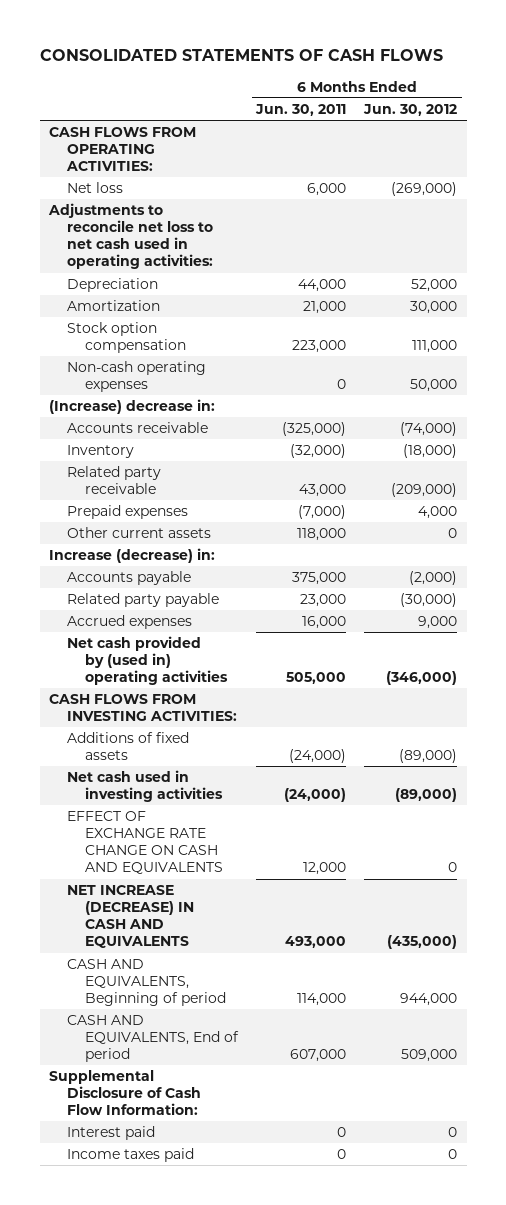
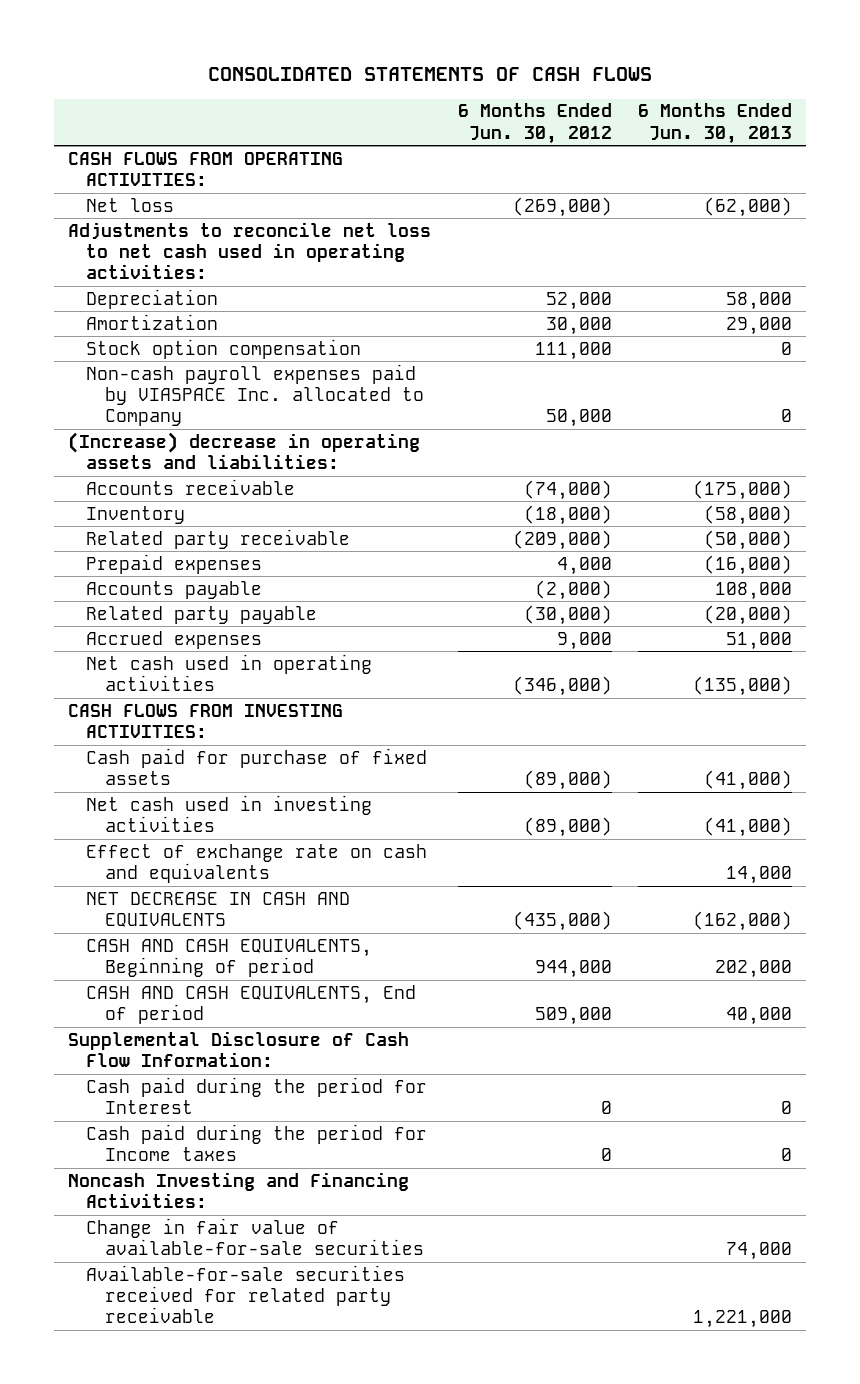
- | 6 Months Ended Jun. 30, 2011 | 6 Months Ended Jun. 30, 2012
+ | 6 Months Ended Jun. 30, 2012 | 6 Months Ended Jun. 30, 2013
- Non-cash operating expenses | 0 | 50,000
- (Increase) decrease in:
+ Non-cash payroll expenses paid by VIASPACE Inc. allocated to Company | 50,000 | 0
+ (Increase) decrease in operating assets and liabilities:
- Other current assets | 118,000 | 0
- Increase (decrease) in:
- Net cash provided by (used in) operating activities | 505,000 | (346,000)
+ Net cash used in operating activities | (346,000) | (135,000)
- Additions of fixed assets | (24,000) | (89,000)
+ Cash paid for purchase of fixed assets | (89,000) | (41,000)
- EFFECT OF EXCHANGE RATE CHANGE ON CASH AND EQUIVALENTS | 12,000 | 0
- NET INCREASE (DECREASE) IN CASH AND EQUIVALENTS | 493,000 | (435,000)
- CASH AND EQUIVALENTS, Beginning of period | 114,000 | 944,000
- CASH AND EQUIVALENTS, End of period | 607,000 | 509,000
+ Effect of exchange rate on cash and equivalents | | 14,000
+ NET DECREASE IN CASH AND EQUIVALENTS | (435,000) | (162,000)
+ CASH AND CASH EQUIVALENTS, Beginning of period | 944,000 | 202,000
+ CASH AND CASH EQUIVALENTS, End of period | 509,000 | 40,000
- Interest paid | 0 | 0
- Income taxes paid | 0 | 0
+ Cash paid during the period for Interest | 0 | 0
+ Cash paid during the period for Income taxes | 0 | 0
+ Noncash Investing and Financing Activities:
+ Change in fair value of available-for-sale securities | | 74,000
+ Available-for-sale securities received for related party receivable | | 1,221,000

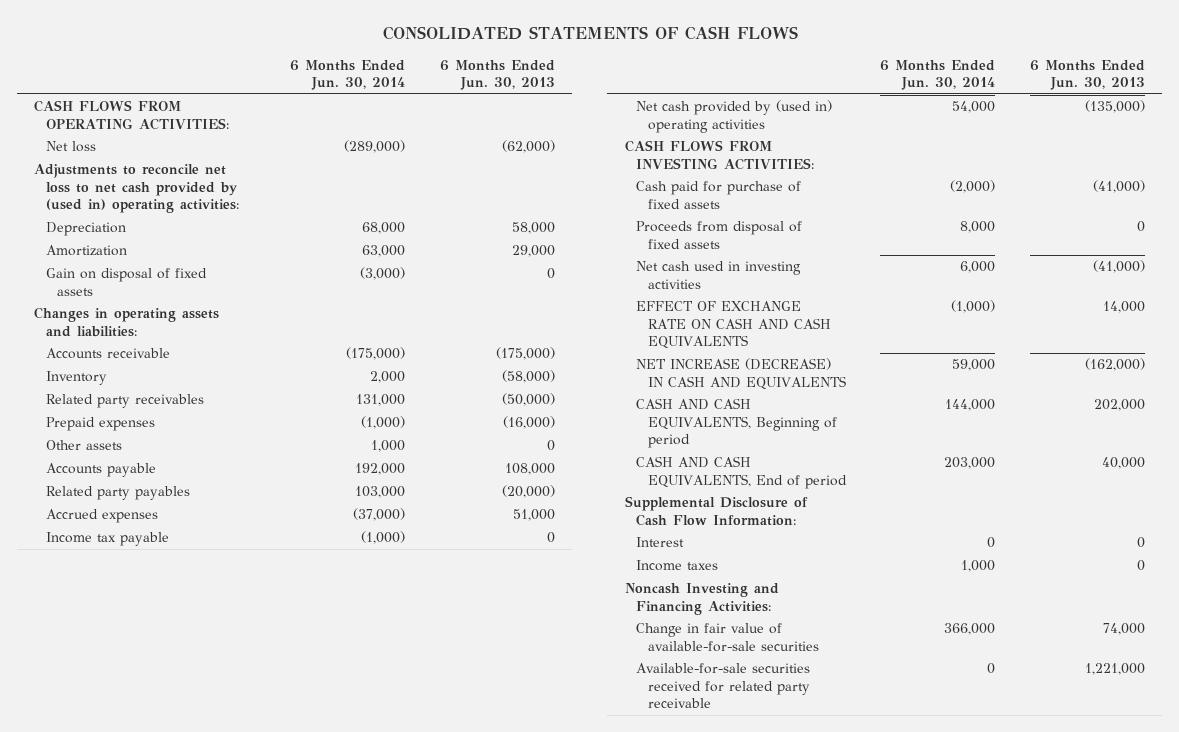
- | 6 Months Ended Jun. 30, 2012 | 6 Months Ended Jun. 30, 2013
+ | 6 Months Ended Jun. 30, 2014 | 6 Months Ended Jun. 30, 2013
- Adjustments to reconcile net loss to net cash used in operating activities:
+ Adjustments to reconcile net loss to net cash provided by (used in) operating activities:
- Stock option compensation | 111,000 | 0
- Non-cash payroll expenses paid by VIASPACE Inc. allocated to Company | 50,000 | 0
- (Increase) decrease in operating assets and liabilities:
+ Gain on disposal of fixed assets | (3,000) | 0
+ Changes in operating assets and liabilities:
- Related party receivable | (209,000) | (50,000)
+ Related party receivables | 131,000 | (50,000)
+ Other assets | 1,000 | 0
- Related party payable | (30,000) | (20,000)
+ Related party payables | 103,000 | (20,000)
- Net cash used in operating activities | (346,000) | (135,000)
+ Income tax payable | (1,000) | 0
+ Net cash provided by (used in) operating activities | 54,000 | (135,000)
+ Proceeds from disposal of fixed assets | 8,000 | 0
- Effect of exchange rate on cash and equivalents | | 14,000
- NET DECREASE IN CASH AND EQUIVALENTS | (435,000) | (162,000)
+ EFFECT OF EXCHANGE RATE ON CASH AND CASH EQUIVALENTS | (1,000) | 14,000
+ NET INCREASE (DECREASE) IN CASH AND EQUIVALENTS | 59,000 | (162,000)
- Cash paid during the period for Interest | 0 | 0
- Cash paid during the period for Income taxes | 0 | 0
+ Interest | 0 | 0
+ Income taxes | 1,000 | 0

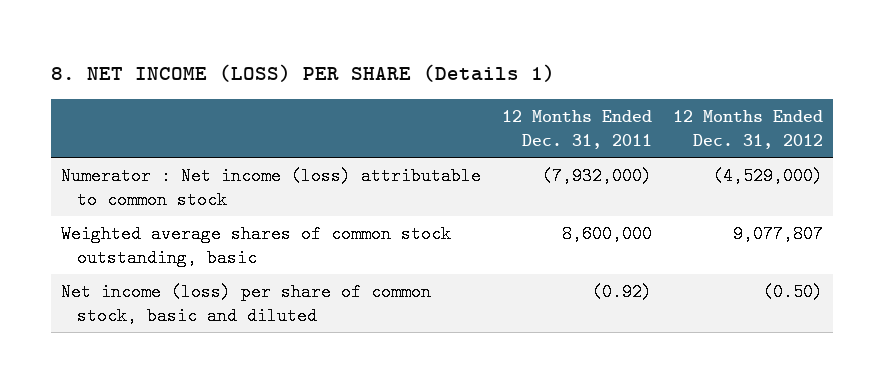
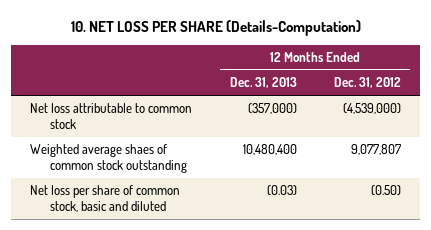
- 8. NET INCOME (LOSS) PER SHARE (Details 1)
+ 10. NET LOSS PER SHARE (Details-Computation)
- | 12 Months Ended Dec. 31, 2011 | 12 Months Ended Dec. 31, 2012
+ | 12 Months Ended Dec. 31, 2013 | 12 Months Ended Dec. 31, 2012
- Numerator : Net income (loss) attributable to common stock | (7,932,000) | (4,529,000)
- Weighted average shares of common stock outstanding, basic | 8,600,000 | 9,077,807
- Net income (loss) per share of common stock, basic and diluted | (0.92) | (0.50)
+ Net loss attributable to common stock | (357,000) | (4,539,000)
+ Weighted average shaes of common stock outstanding | 10,480,400 | 9,077,807
+ Net loss per share of common stock, basic and diluted | (0.03) | (0.50)

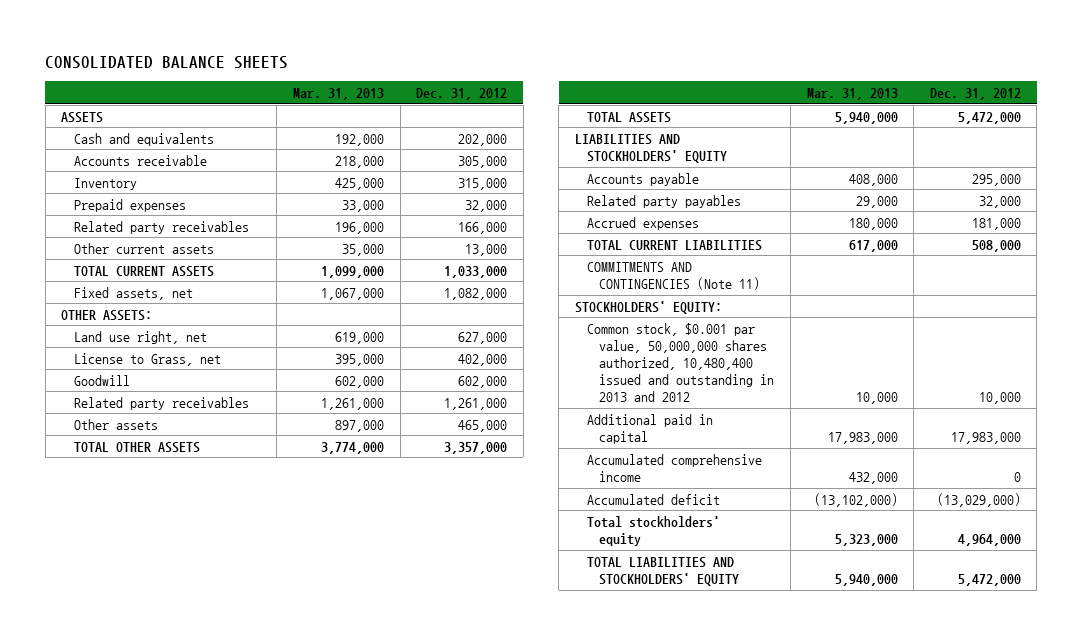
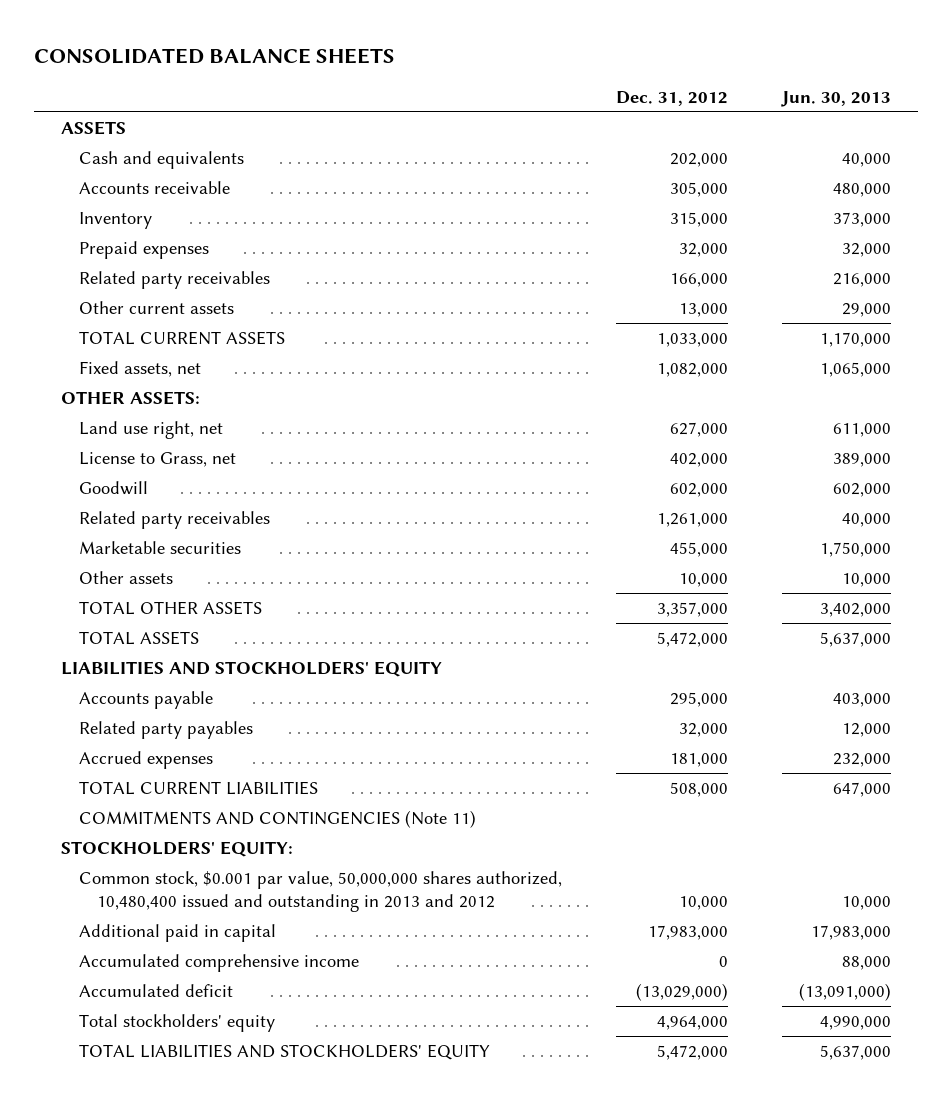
- | Mar. 31, 2013 | Dec. 31, 2012
+ | Dec. 31, 2012 | Jun. 30, 2013
- Other assets | 897,000 | 465,000
+ Marketable securities | 455,000 | 1,750,000
+ Other assets | 10,000 | 10,000

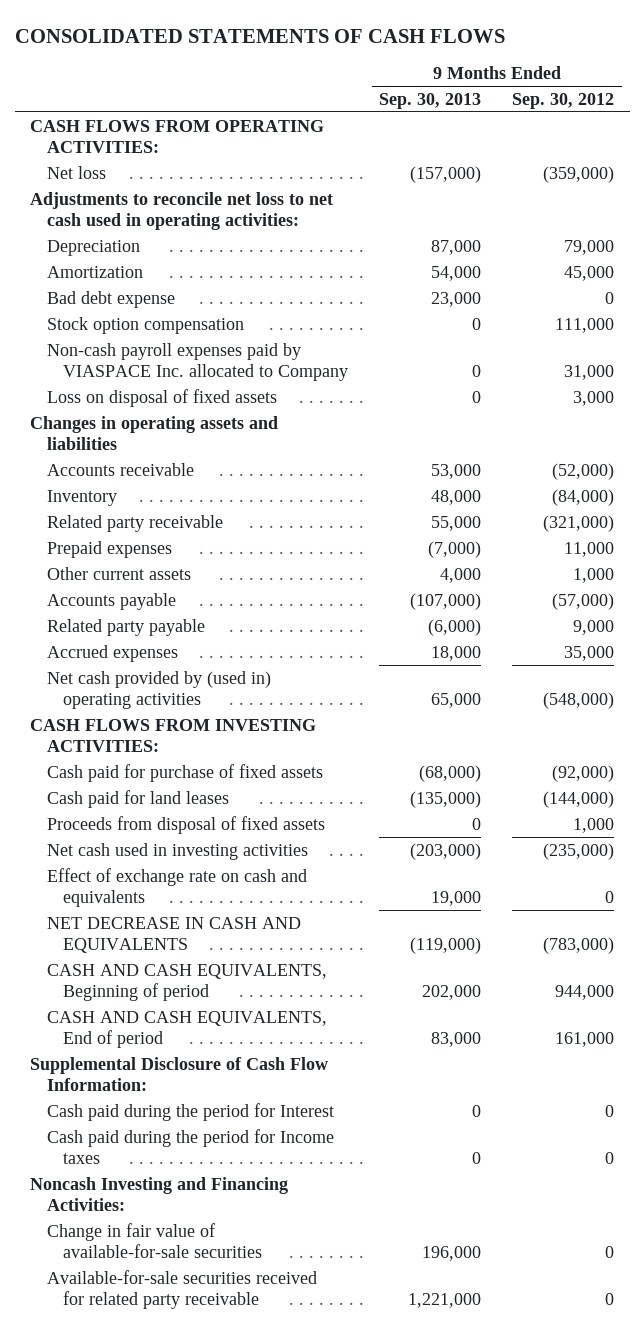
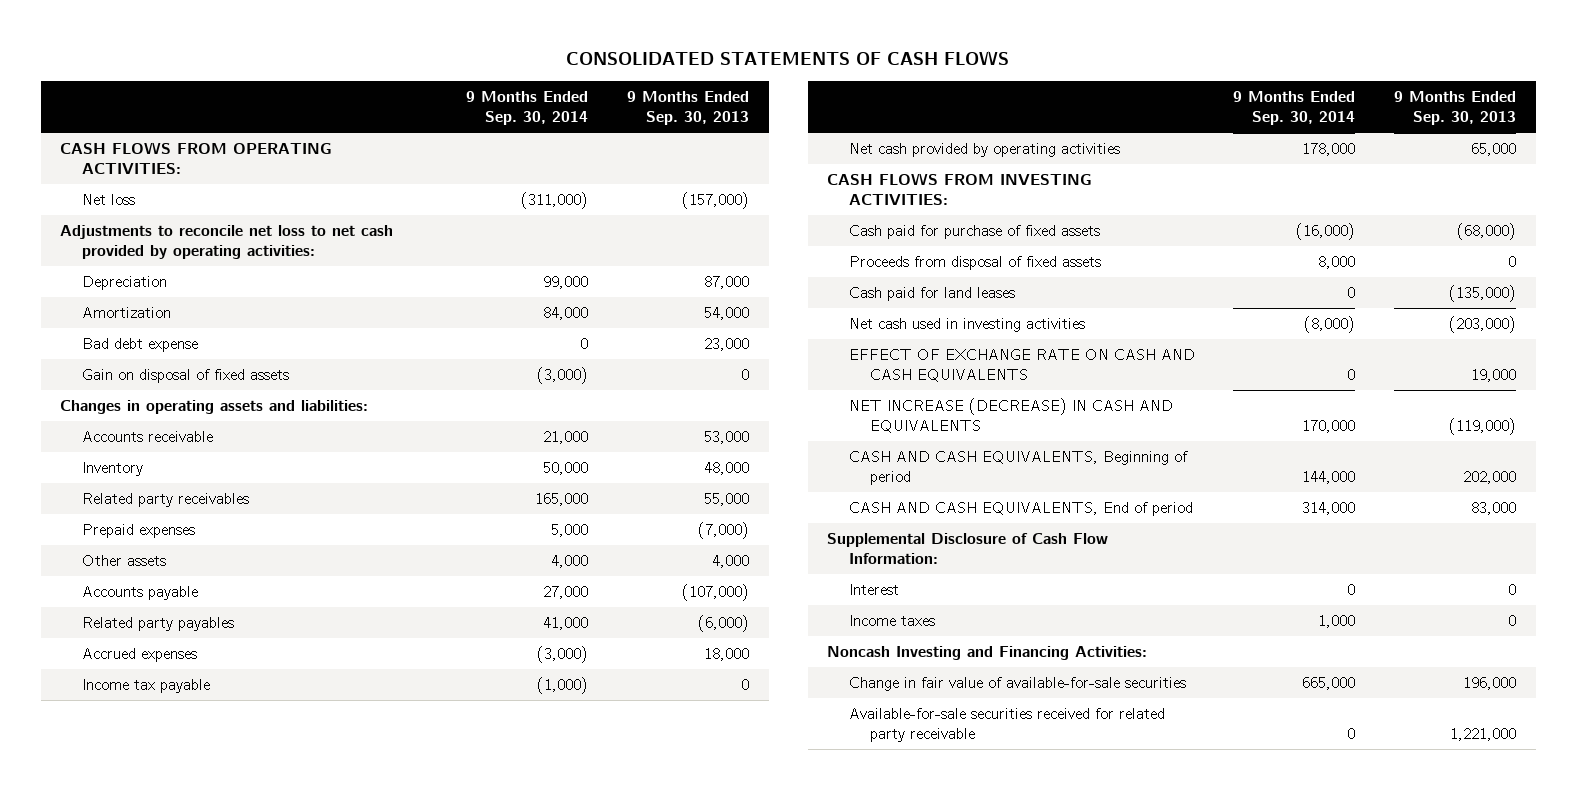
- | 9 Months Ended Sep. 30, 2013 | 9 Months Ended Sep. 30, 2012
+ | 9 Months Ended Sep. 30, 2014 | 9 Months Ended Sep. 30, 2013
- Adjustments to reconcile net loss to net cash used in operating activities:
+ Adjustments to reconcile net loss to net cash provided by operating activities:
- Stock option compensation | 0 | 111,000
- Non-cash payroll expenses paid by VIASPACE Inc. allocated to Company | 0 | 31,000
- Loss on disposal of fixed assets | 0 | 3,000
- Changes in operating assets and liabilities
+ Gain on disposal of fixed assets | (3,000) | 0
+ Changes in operating assets and liabilities:
- Related party receivable | 55,000 | (321,000)
+ Related party receivables | 165,000 | 55,000
- Other current assets | 4,000 | 1,000
+ Other assets | 4,000 | 4,000
- Related party payable | (6,000) | 9,000
+ Related party payables | 41,000 | (6,000)
- Net cash provided by (used in) operating activities | 65,000 | (548,000)
+ Income tax payable | (1,000) | 0
+ Net cash provided by operating activities | 178,000 | 65,000
moved down: Cash paid for land leases | 0 | (135,000)
- Effect of exchange rate on cash and equivalents | 19,000 | 0
- NET DECREASE IN CASH AND EQUIVALENTS | (119,000) | (783,000)
+ EFFECT OF EXCHANGE RATE ON CASH AND CASH EQUIVALENTS | 0 | 19,000
+ NET INCREASE (DECREASE) IN CASH AND EQUIVALENTS | 170,000 | (119,000)
- Cash paid during the period for Interest | 0 | 0
- Cash paid during the period for Income taxes | 0 | 0
+ Interest | 0 | 0
+ Income taxes | 1,000 | 0

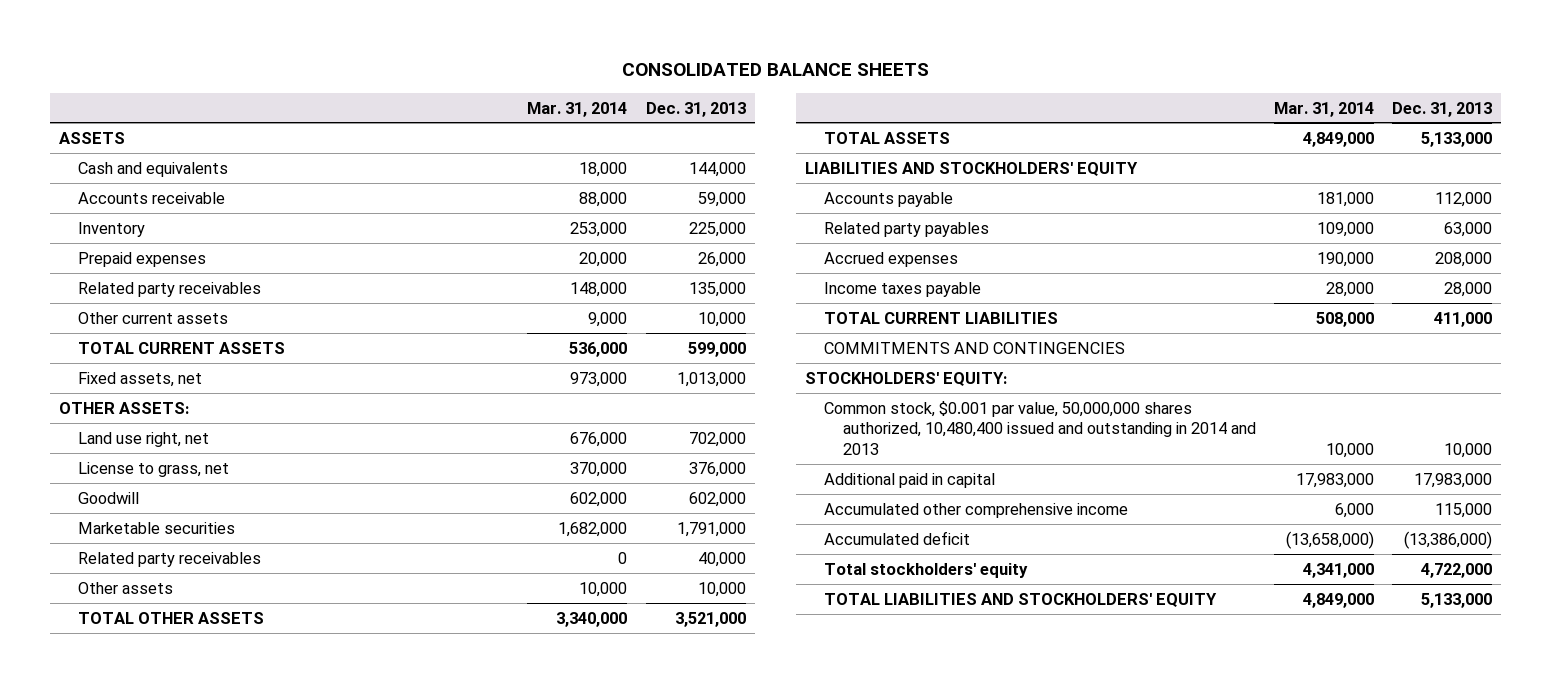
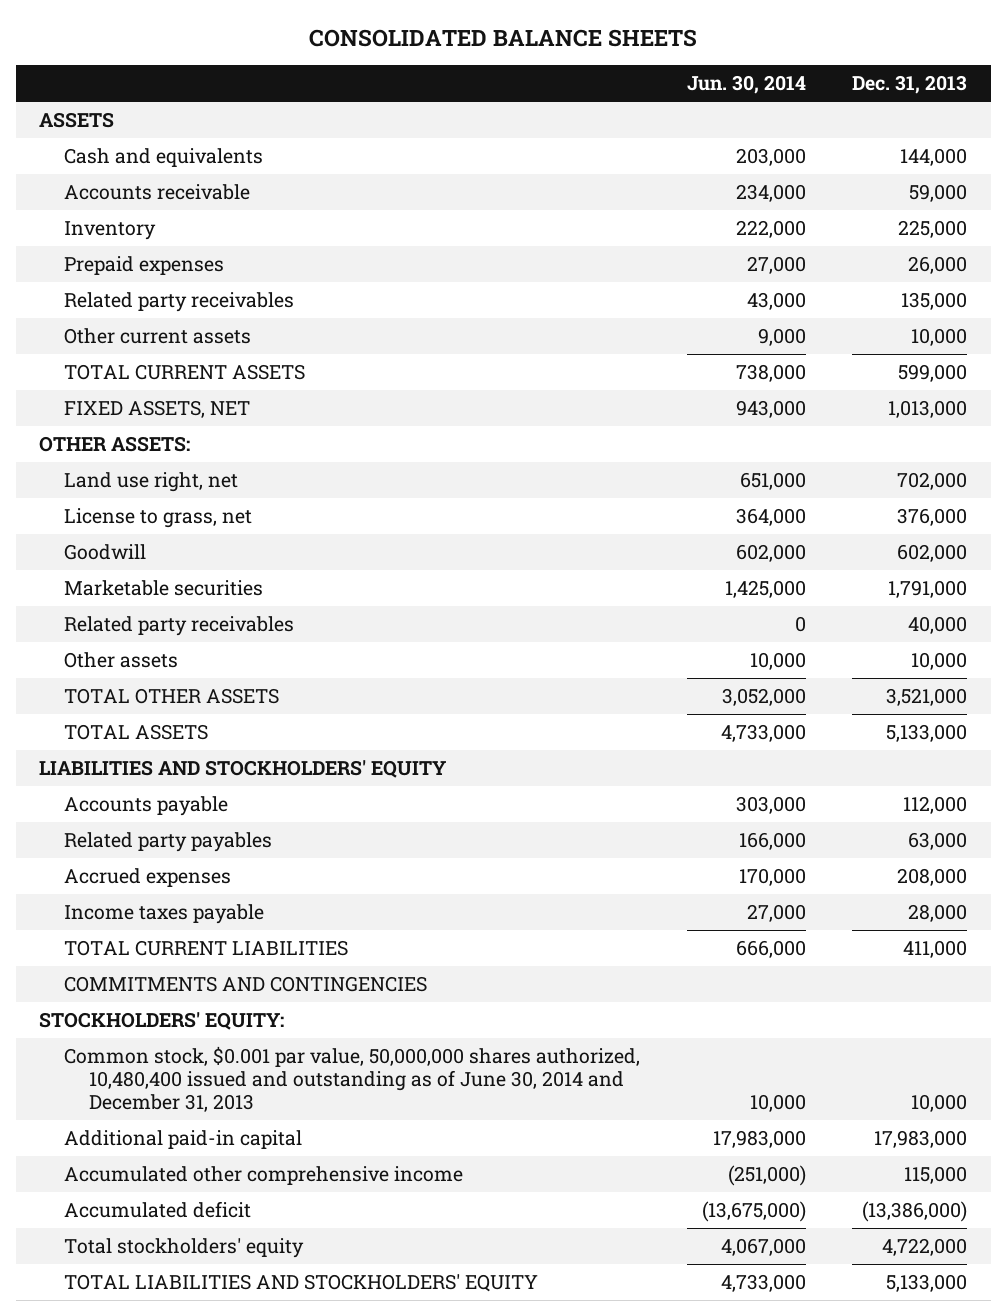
- | Mar. 31, 2014 | Dec. 31, 2013
+ | Jun. 30, 2014 | Dec. 31, 2013
- Fixed assets, net | 973,000 | 1,013,000
+ FIXED ASSETS, NET | 943,000 | 1,013,000
- Common stock, $0.001 par value, 50,000,000 shares authorized, 10,480,400 issued and outstanding in 2014 and 2013 | 10,000 | 10,000
- Additional paid in capital | 17,983,000 | 17,983,000
+ Common stock, $0.001 par value, 50,000,000 shares authorized, 10,480,400 issued and outstanding as of June 30, 2014 and December 31, 2013 | 10,000 | 10,000
+ Additional paid-in capital | 17,983,000 | 17,983,000

